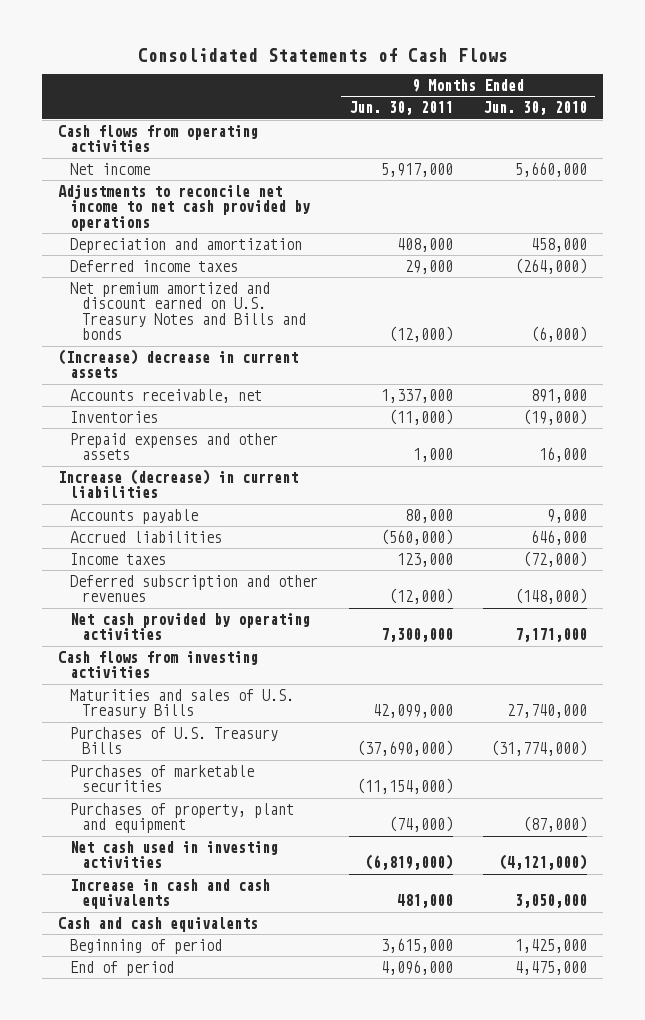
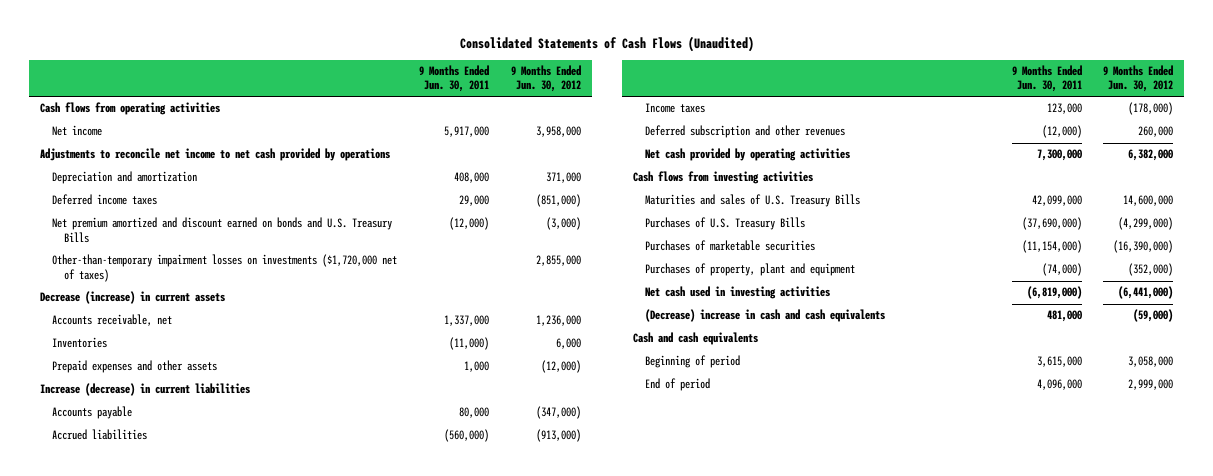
- Consolidated Statements of Cash Flows
+ Consolidated Statements of Cash Flows (Unaudited)
- | 9 Months Ended Jun. 30, 2011 | 9 Months Ended Jun. 30, 2010
+ | 9 Months Ended Jun. 30, 2011 | 9 Months Ended Jun. 30, 2012
- Net premium amortized and discount earned on U.S. Treasury Notes and Bills and bonds | (12,000) | (6,000)
- (Increase) decrease in current assets
+ Net premium amortized and discount earned on bonds and U.S. Treasury Bills | (12,000) | (3,000)
+ Other-than-temporary impairment losses on investments ($1,720,000 net of taxes) | | 2,855,000
+ Decrease (increase) in current assets
- Increase in cash and cash equivalents | 481,000 | 3,050,000
+ (Decrease) increase in cash and cash equivalents | 481,000 | (59,000)

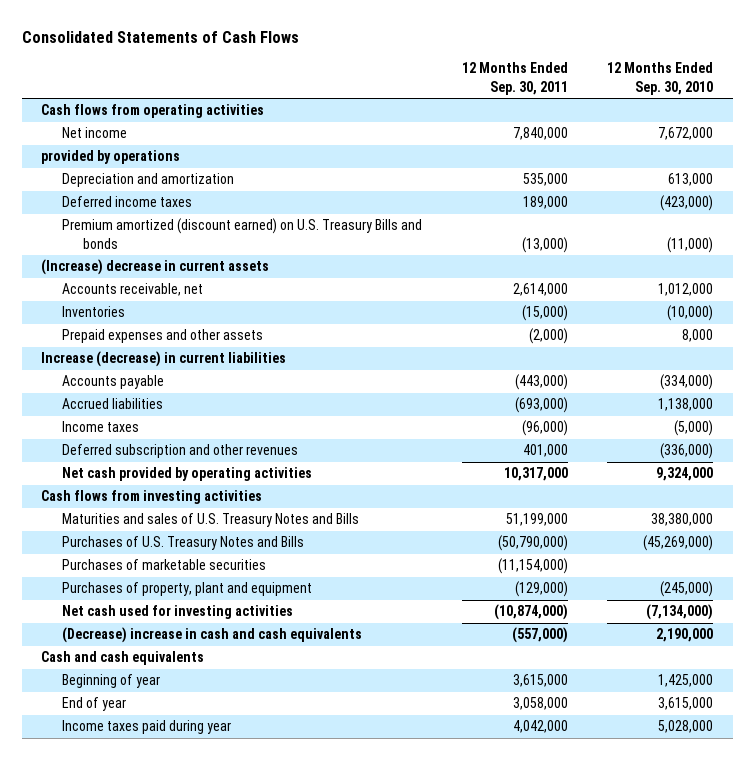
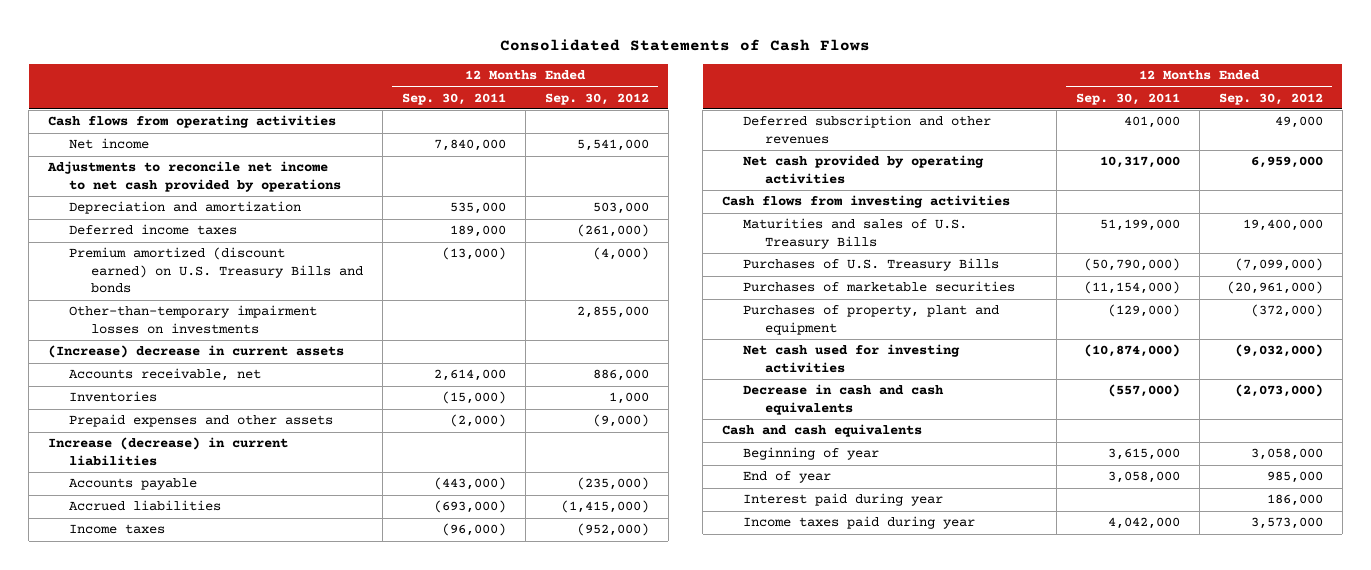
- | 12 Months Ended Sep. 30, 2011 | 12 Months Ended Sep. 30, 2010
+ | 12 Months Ended Sep. 30, 2011 | 12 Months Ended Sep. 30, 2012
- provided by operations
+ Adjustments to reconcile net income to net cash provided by operations
+ Other-than-temporary impairment losses on investments | | 2,855,000
- Maturities and sales of U.S. Treasury Notes and Bills | 51,199,000 | 38,380,000
- Purchases of U.S. Treasury Notes and Bills | (50,790,000) | (45,269,000)
+ Maturities and sales of U.S. Treasury Bills | 51,199,000 | 19,400,000
+ Purchases of U.S. Treasury Bills | (50,790,000) | (7,099,000)
- (Decrease) increase in cash and cash equivalents | (557,000) | 2,190,000
+ Decrease in cash and cash equivalents | (557,000) | (2,073,000)
+ Interest paid during year | | 186,000

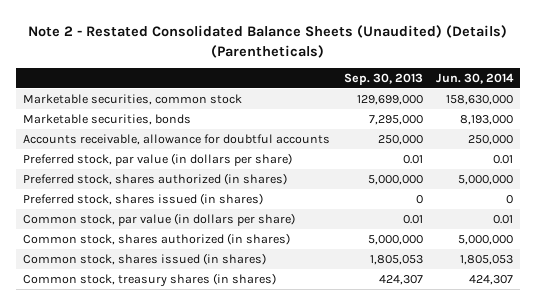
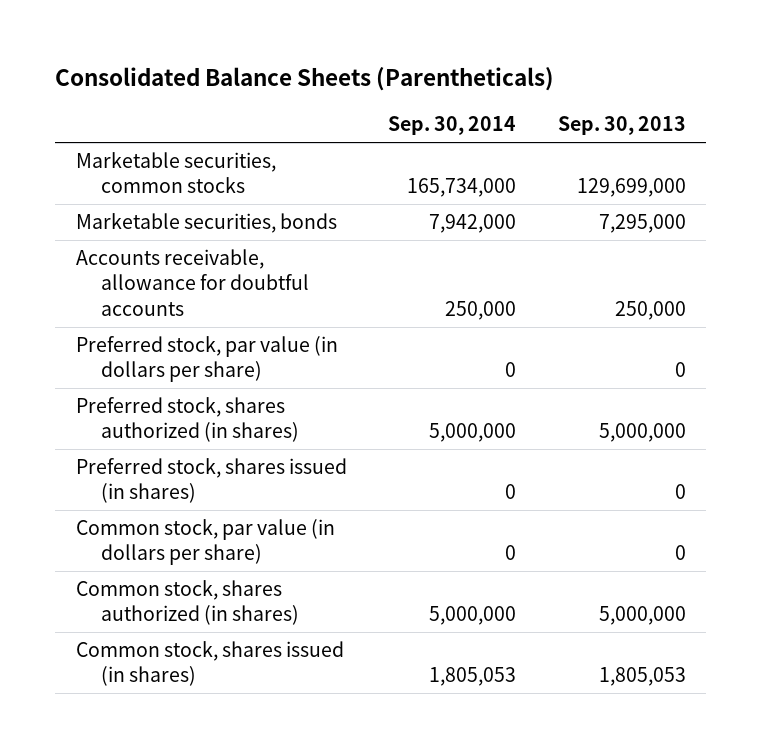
- Note 2 - Restated Consolidated Balance Sheets (Unaudited) (Details) (Parentheticals)
+ Consolidated Balance Sheets (Parentheticals)
- | Sep. 30, 2013 | Jun. 30, 2014
+ | Sep. 30, 2014 | Sep. 30, 2013
- Marketable securities, common stock | 129,699,000 | 158,630,000
+ Marketable securities, common stocks | 165,734,000 | 129,699,000
- Preferred stock, par value (in dollars per share) | 0.01 | 0.01
+ Preferred stock, par value (in dollars per share) | 0 | 0
- Common stock, par value (in dollars per share) | 0.01 | 0.01
+ Common stock, par value (in dollars per share) | 0 | 0
- Common stock, treasury shares (in shares) | 424,307 | 424,307

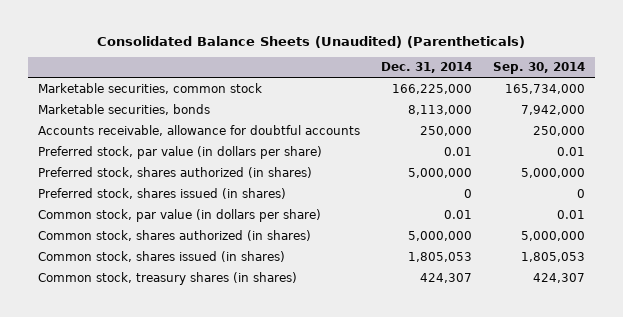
- Consolidated Balance Sheets (Parentheticals)
+ Consolidated Balance Sheets (Unaudited) (Parentheticals)
- | Sep. 30, 2014 | Sep. 30, 2013
+ | Dec. 31, 2014 | Sep. 30, 2014
- Marketable securities, common stocks | 165,734,000 | 129,699,000
+ Marketable securities, common stock | 166,225,000 | 165,734,000
- Preferred stock, par value (in dollars per share) | 0 | 0
+ Preferred stock, par value (in dollars per share) | 0.01 | 0.01
- Common stock, par value (in dollars per share) | 0 | 0
+ Common stock, par value (in dollars per share) | 0.01 | 0.01
+ Common stock, treasury shares (in shares) | 424,307 | 424,307

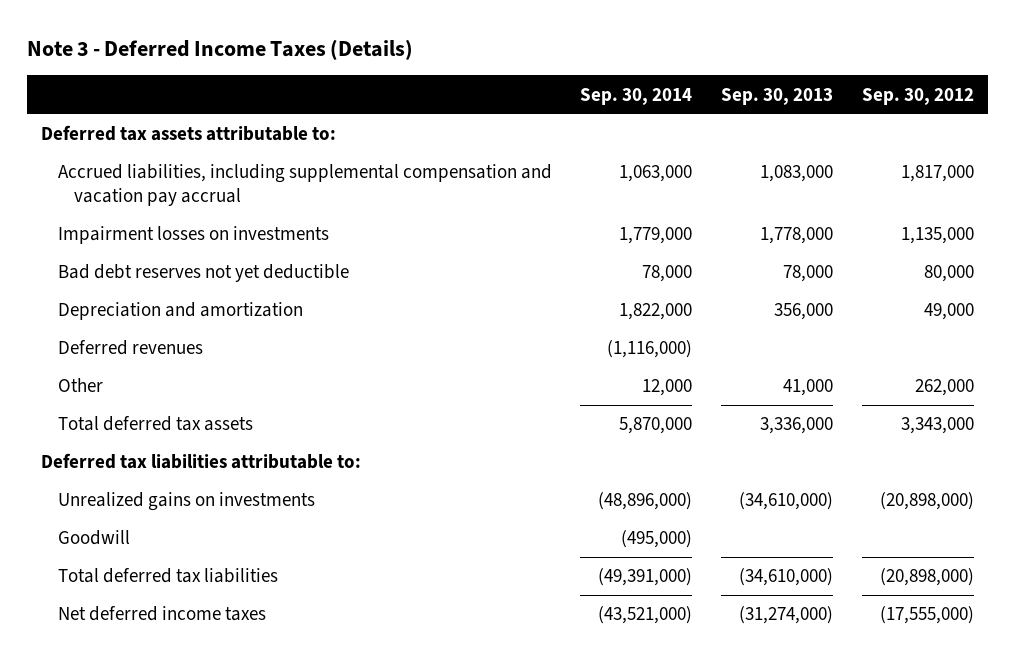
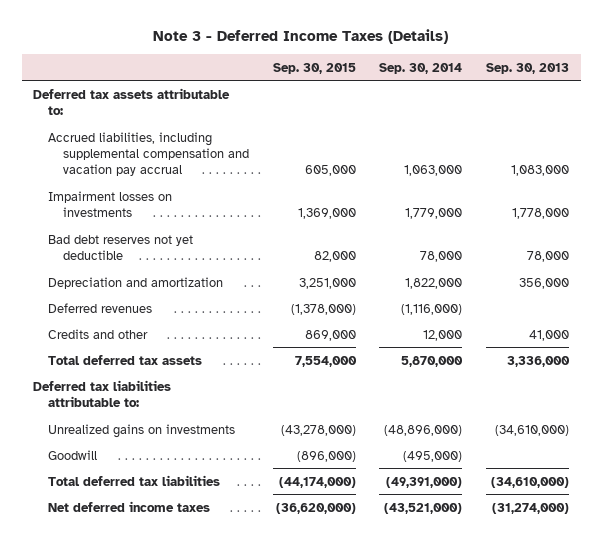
- | Sep. 30, 2014 | Sep. 30, 2013 | Sep. 30, 2012
+ | Sep. 30, 2015 | Sep. 30, 2014 | Sep. 30, 2013
- Other | 12,000 | 41,000 | 262,000
+ Credits and other | 869,000 | 12,000 | 41,000

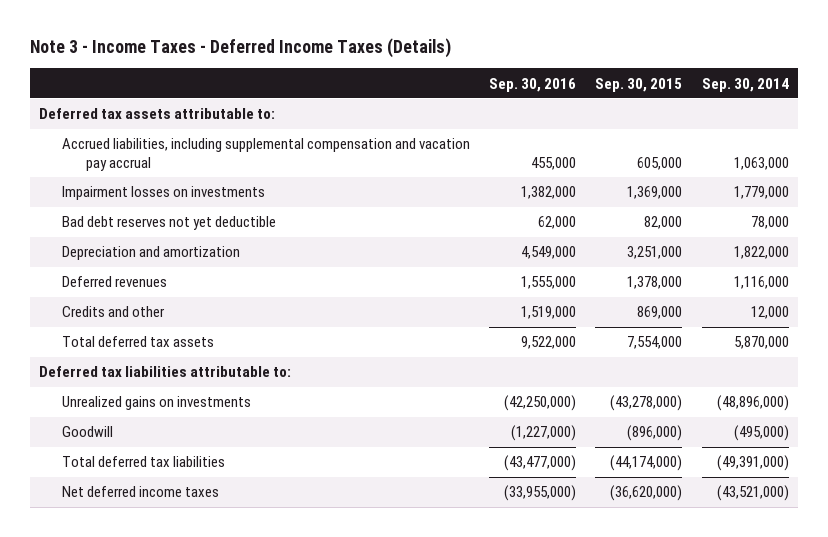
- Note 3 - Deferred Income Taxes (Details)
+ Note 3 - Income Taxes - Deferred Income Taxes (Details)
- | Sep. 30, 2015 | Sep. 30, 2014 | Sep. 30, 2013
+ | Sep. 30, 2016 | Sep. 30, 2015 | Sep. 30, 2014
- Deferred revenues | (1,378,000) | (1,116,000) |
+ Deferred revenues | 1,555,000 | 1,378,000 | 1,116,000

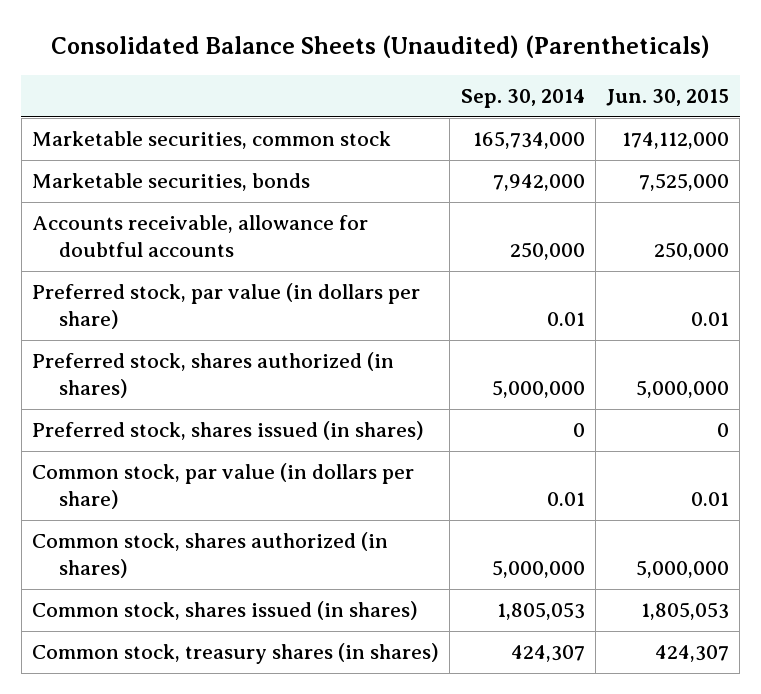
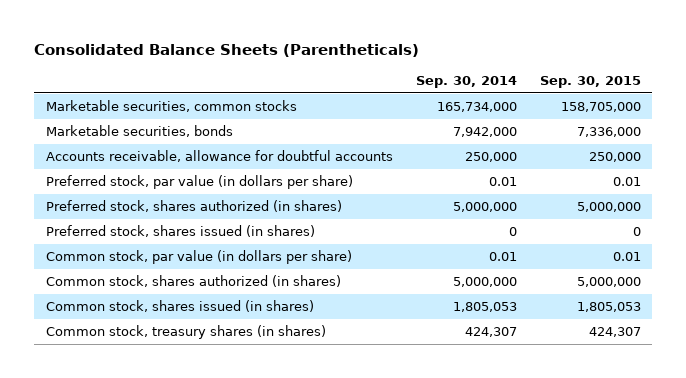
- Consolidated Balance Sheets (Unaudited) (Parentheticals)
+ Consolidated Balance Sheets (Parentheticals)
- | Sep. 30, 2014 | Jun. 30, 2015
+ | Sep. 30, 2014 | Sep. 30, 2015
- Marketable securities, common stock | 165,734,000 | 174,112,000
+ Marketable securities, common stocks | 165,734,000 | 158,705,000

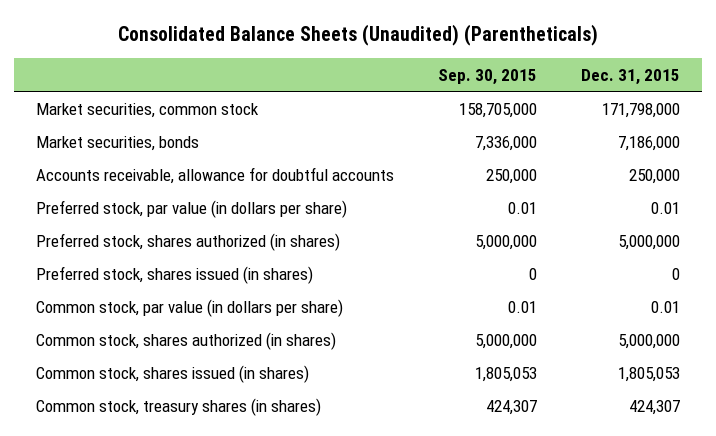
- Consolidated Balance Sheets (Parentheticals)
+ Consolidated Balance Sheets (Unaudited) (Parentheticals)
- | Sep. 30, 2014 | Sep. 30, 2015
+ | Sep. 30, 2015 | Dec. 31, 2015
- Marketable securities, common stocks | 165,734,000 | 158,705,000
- Marketable securities, bonds | 7,942,000 | 7,336,000
+ Market securities, common stock | 158,705,000 | 171,798,000
+ Market securities, bonds | 7,336,000 | 7,186,000

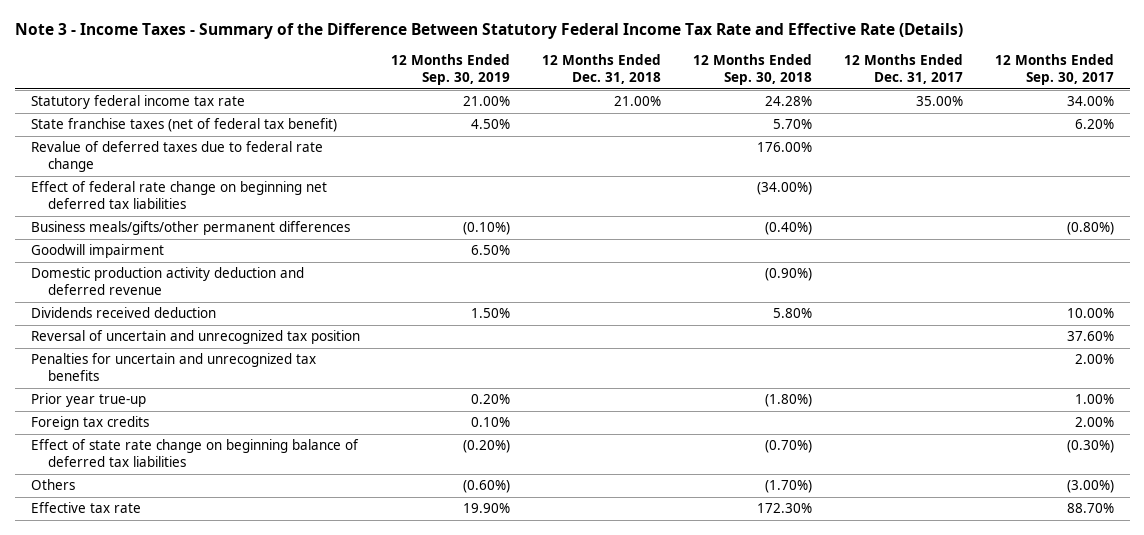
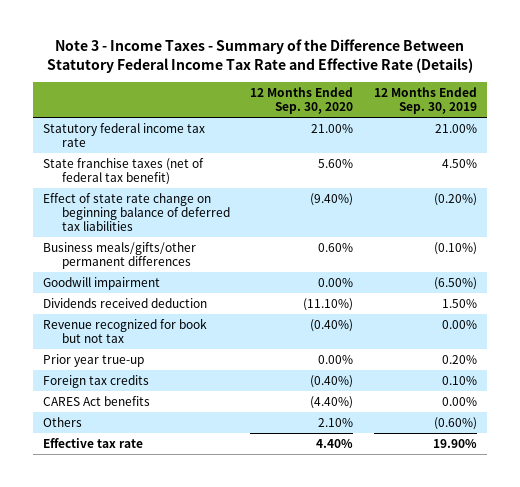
- | 12 Months Ended Sep. 30, 2019 | 12 Months Ended Dec. 31, 2018 | 12 Months Ended Sep. 30, 2018 | 12 Months Ended Dec. 31, 2017 | 12 Months Ended Sep. 30, 2017
+ | 12 Months Ended Sep. 30, 2020 | 12 Months Ended Sep. 30, 2019
- Revalue of deferred taxes due to federal rate change | | | 176.00% | |
- Effect of federal rate change on beginning net deferred tax liabilities | | | (34.00%) | |
moved up: Effect of state rate change on beginning balance of deferred tax liabilities | (9.40%) | (0.20%)
- Goodwill impairment | 6.50% | | | |
- Domestic production activity deduction and deferred revenue | | | (0.90%) | |
+ Goodwill impairment | 0.00% | (6.50%)
- Reversal of uncertain and unrecognized tax position | | | | | 37.60%
- Penalties for uncertain and unrecognized tax benefits | | | | | 2.00%
+ Revenue recognized for book but not tax | (0.40%) | 0.00%
+ CARES Act benefits | (4.40%) | 0.00%

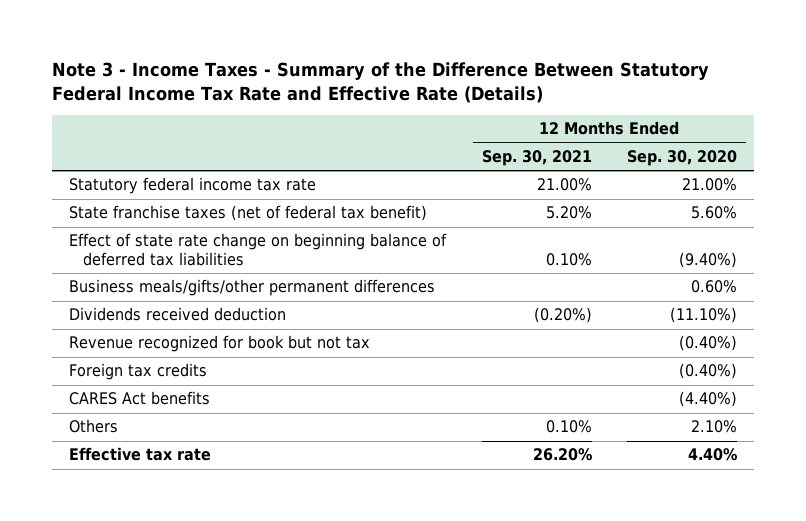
- | 12 Months Ended Sep. 30, 2020 | 12 Months Ended Sep. 30, 2019
+ | 12 Months Ended Sep. 30, 2021 | 12 Months Ended Sep. 30, 2020
- Goodwill impairment | 0.00% | (6.50%)
- Prior year true-up | 0.00% | 0.20%

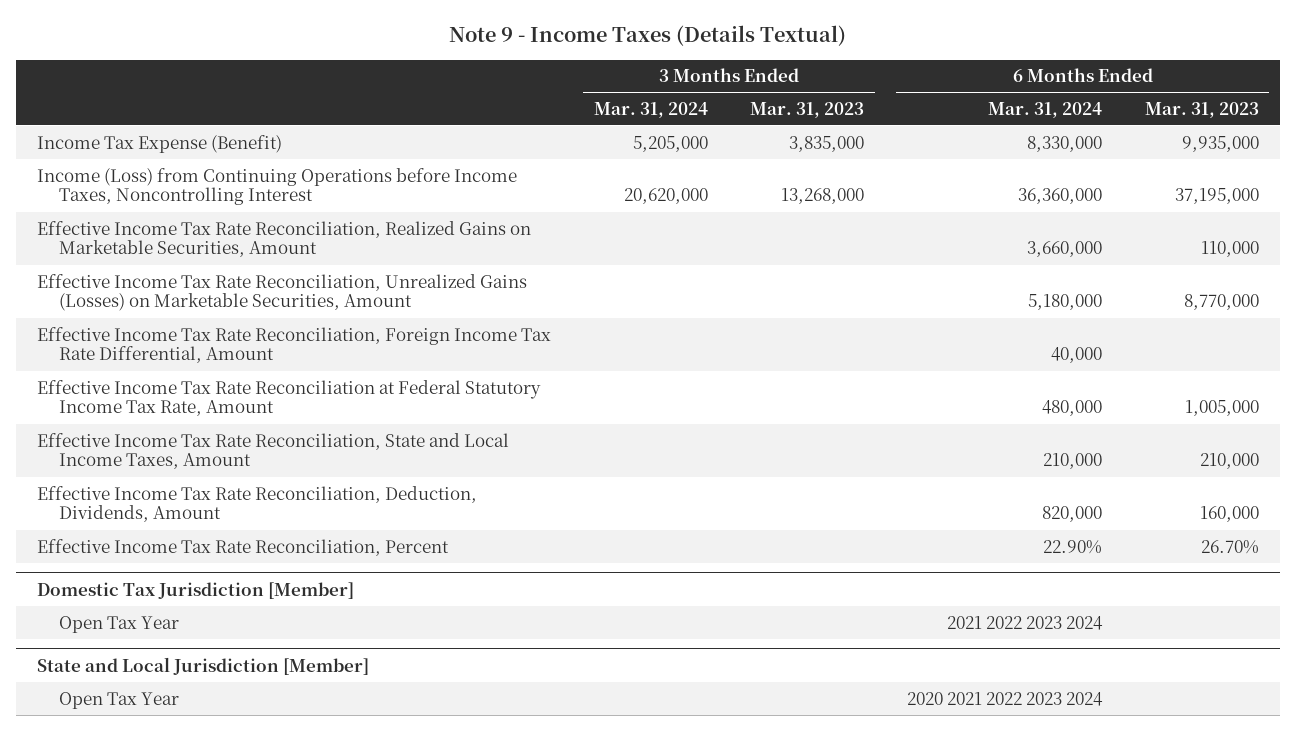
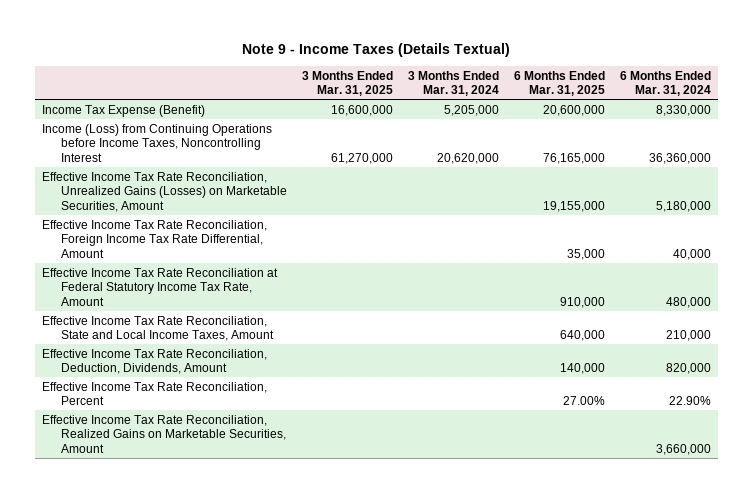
- | 3 Months Ended Mar. 31, 2024 | 3 Months Ended Mar. 31, 2023 | 6 Months Ended Mar. 31, 2024 | 6 Months Ended Mar. 31, 2023
+ | 3 Months Ended Mar. 31, 2025 | 3 Months Ended Mar. 31, 2024 | 6 Months Ended Mar. 31, 2025 | 6 Months Ended Mar. 31, 2024
- Domestic Tax Jurisdiction [Member]
- Open Tax Year | | | 2021 2022 2023 2024 |
- State and Local Jurisdiction [Member]
- Open Tax Year | | | 2020 2021 2022 2023 2024 |
moved down: Effective Income Tax Rate Reconciliation, Realized Gains on Marketable Securities, Amount | | | | 3,660,000

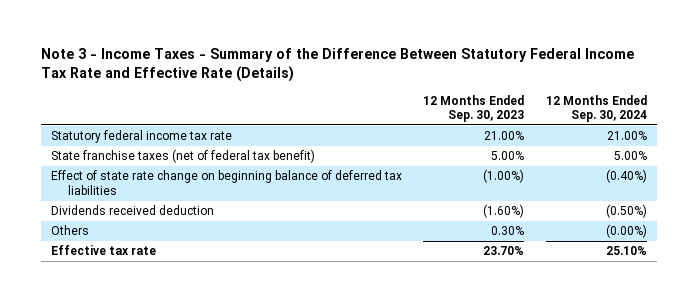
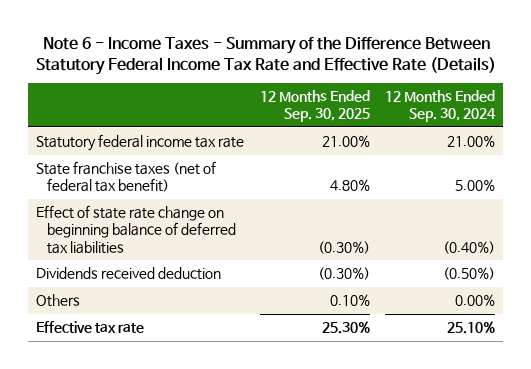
- Note 3 - Income Taxes - Summary of the Difference Between Statutory Federal Income Tax Rate and Effective Rate (Details)
+ Note 6 - Income Taxes - Summary of the Difference Between Statutory Federal Income Tax Rate and Effective Rate (Details)
- | 12 Months Ended Sep. 30, 2023 | 12 Months Ended Sep. 30, 2024
+ | 12 Months Ended Sep. 30, 2025 | 12 Months Ended Sep. 30, 2024
- Others | 0.30% | (0.00%)
+ Others | 0.10% | 0.00%

